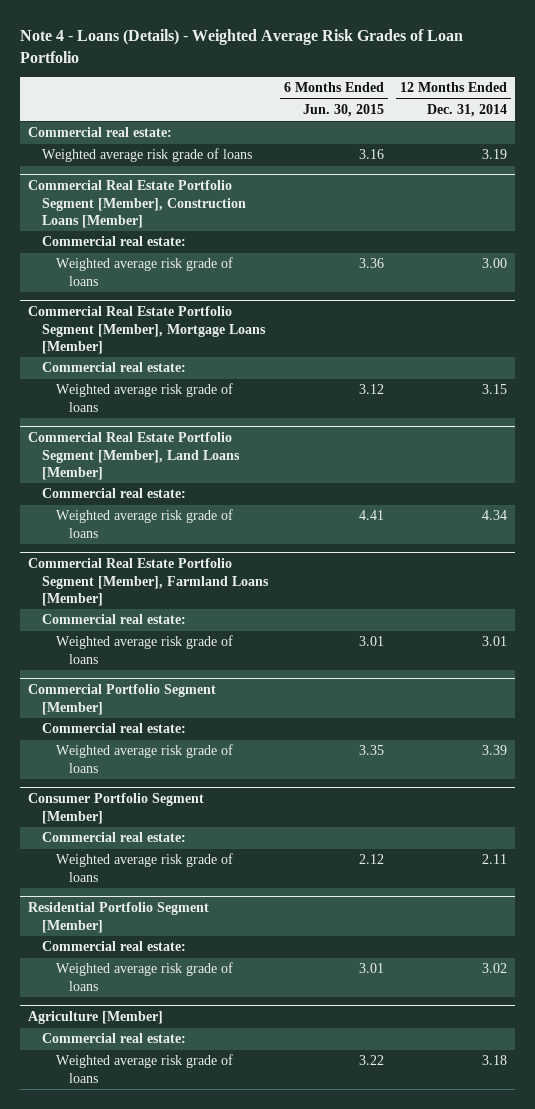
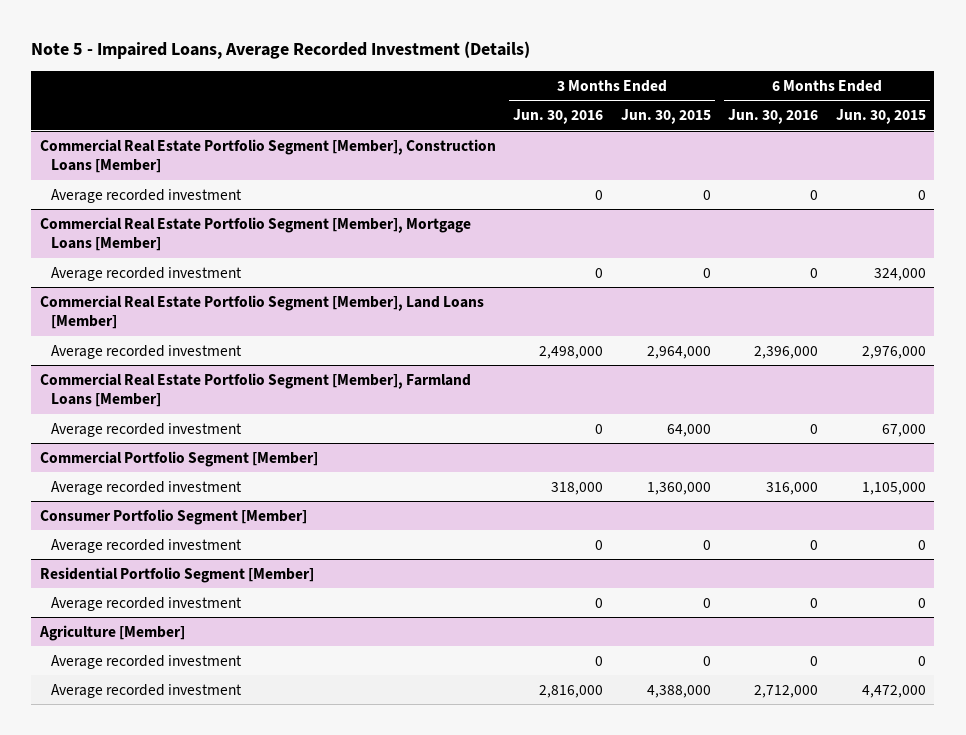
- Note 4 - Loans (Details) - Weighted Average Risk Grades of Loan Portfolio
+ Note 5 - Impaired Loans, Average Recorded Investment (Details)
- | 6 Months Ended Jun. 30, 2015 | 12 Months Ended Dec. 31, 2014
+ | 3 Months Ended Jun. 30, 2016 | 3 Months Ended Jun. 30, 2015 | 6 Months Ended Jun. 30, 2016 | 6 Months Ended Jun. 30, 2015
- Commercial real estate:
- Weighted average risk grade of loans | 3.16 | 3.19
@ Commercial Real Estate Portfolio Segment [Member], Construction Loans [Member]
- Commercial real estate:
- Weighted average risk grade of loans | 3.36 | 3.00
+ Average recorded investment | 0 | 0 | 0 | 0
@ Commercial Real Estate Portfolio Segment [Member], Mortgage Loans [Member]
- Commercial real estate:
- Weighted average risk grade of loans | 3.12 | 3.15
+ Average recorded investment | 0 | 0 | 0 | 324,000
@ Commercial Real Estate Portfolio Segment [Member], Land Loans [Member]
- Commercial real estate:
- Weighted average risk grade of loans | 4.41 | 4.34
+ Average recorded investment | 2,498,000 | 2,964,000 | 2,396,000 | 2,976,000
@ Commercial Real Estate Portfolio Segment [Member], Farmland Loans [Member]
- Commercial real estate:
- Weighted average risk grade of loans | 3.01 | 3.01
+ Average recorded investment | 0 | 64,000 | 0 | 67,000
@ Commercial Portfolio Segment [Member]
- Commercial real estate:
- Weighted average risk grade of loans | 3.35 | 3.39
+ Average recorded investment | 318,000 | 1,360,000 | 316,000 | 1,105,000
@ Consumer Portfolio Segment [Member]
- Commercial real estate:
- Weighted average risk grade of loans | 2.12 | 2.11
+ Average recorded investment | 0 | 0 | 0 | 0
@ Residential Portfolio Segment [Member]
- Commercial real estate:
- Weighted average risk grade of loans | 3.01 | 3.02
+ Average recorded investment | 0 | 0 | 0 | 0
@ Agriculture [Member]
- Commercial real estate:
- Weighted average risk grade of loans | 3.22 | 3.18
+ Average recorded investment | 0 | 0 | 0 | 0
+ Average recorded investment | 2,816,000 | 4,388,000 | 2,712,000 | 4,472,000

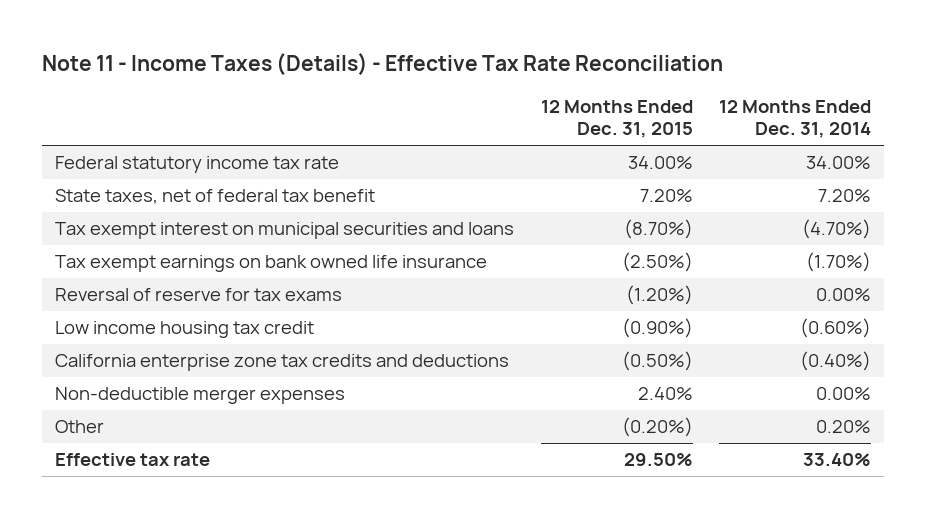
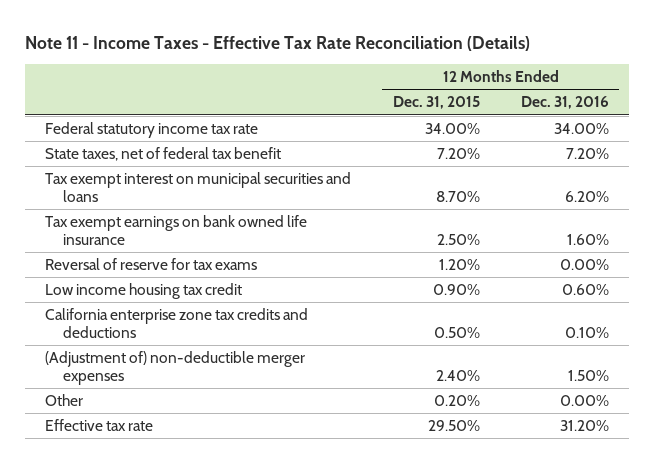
- Note 11 - Income Taxes (Details) - Effective Tax Rate Reconciliation
+ Note 11 - Income Taxes - Effective Tax Rate Reconciliation (Details)
- | 12 Months Ended Dec. 31, 2015 | 12 Months Ended Dec. 31, 2014
+ | 12 Months Ended Dec. 31, 2015 | 12 Months Ended Dec. 31, 2016
- Tax exempt interest on municipal securities and loans | (8.70%) | (4.70%)
- Tax exempt earnings on bank owned life insurance | (2.50%) | (1.70%)
- Reversal of reserve for tax exams | (1.20%) | 0.00%
- Low income housing tax credit | (0.90%) | (0.60%)
- California enterprise zone tax credits and deductions | (0.50%) | (0.40%)
- Non-deductible merger expenses | 2.40% | 0.00%
- Other | (0.20%) | 0.20%
+ Tax exempt interest on municipal securities and loans | 8.70% | 6.20%
+ Tax exempt earnings on bank owned life insurance | 2.50% | 1.60%
+ Reversal of reserve for tax exams | 1.20% | 0.00%
+ Low income housing tax credit | 0.90% | 0.60%
+ California enterprise zone tax credits and deductions | 0.50% | 0.10%
+ (Adjustment of) non-deductible merger expenses | 2.40% | 1.50%
+ Other | 0.20% | 0.00%

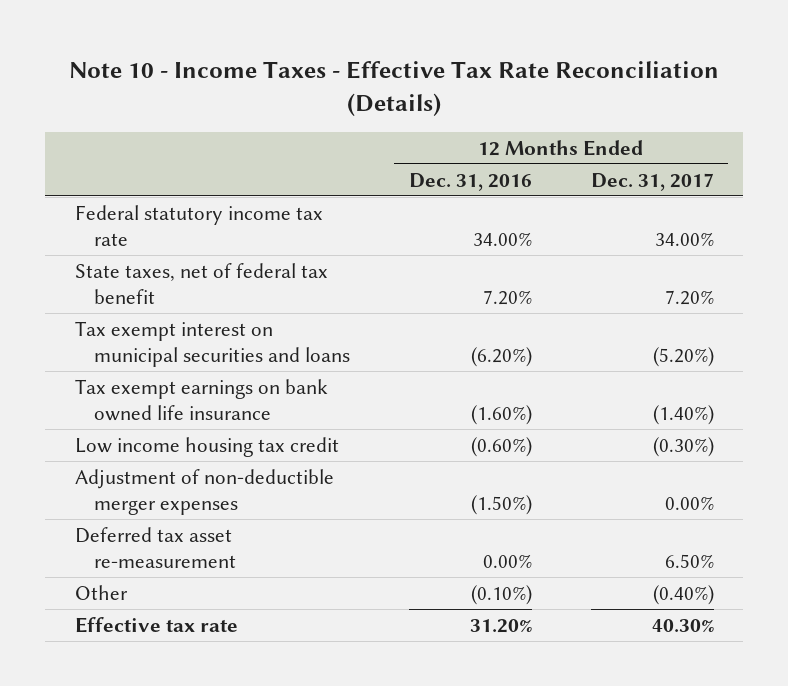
- Note 11 - Income Taxes - Effective Tax Rate Reconciliation (Details)
+ Note 10 - Income Taxes - Effective Tax Rate Reconciliation (Details)
- | 12 Months Ended Dec. 31, 2015 | 12 Months Ended Dec. 31, 2016
+ | 12 Months Ended Dec. 31, 2016 | 12 Months Ended Dec. 31, 2017
- Tax exempt interest on municipal securities and loans | 8.70% | 6.20%
- Tax exempt earnings on bank owned life insurance | 2.50% | 1.60%
- Reversal of reserve for tax exams | 1.20% | 0.00%
- Low income housing tax credit | 0.90% | 0.60%
- California enterprise zone tax credits and deductions | 0.50% | 0.10%
- (Adjustment of) non-deductible merger expenses | 2.40% | 1.50%
- Other | 0.20% | 0.00%
+ Tax exempt interest on municipal securities and loans | (6.20%) | (5.20%)
+ Tax exempt earnings on bank owned life insurance | (1.60%) | (1.40%)
+ Low income housing tax credit | (0.60%) | (0.30%)
+ Adjustment of non-deductible merger expenses | (1.50%) | 0.00%
+ Deferred tax asset re-measurement | 0.00% | 6.50%
+ Other | (0.10%) | (0.40%)

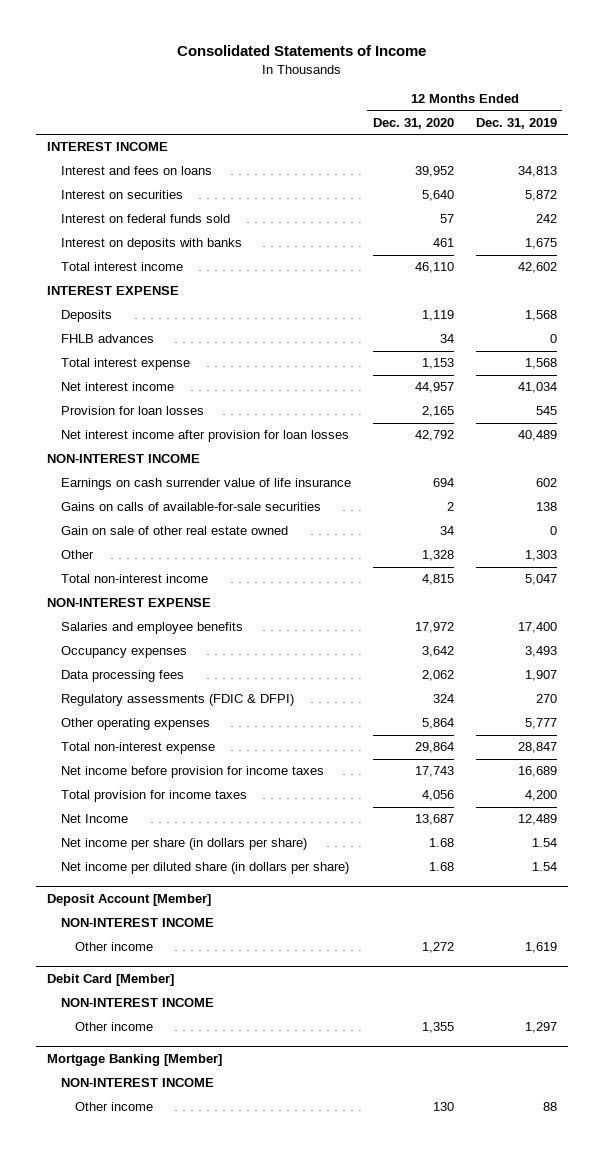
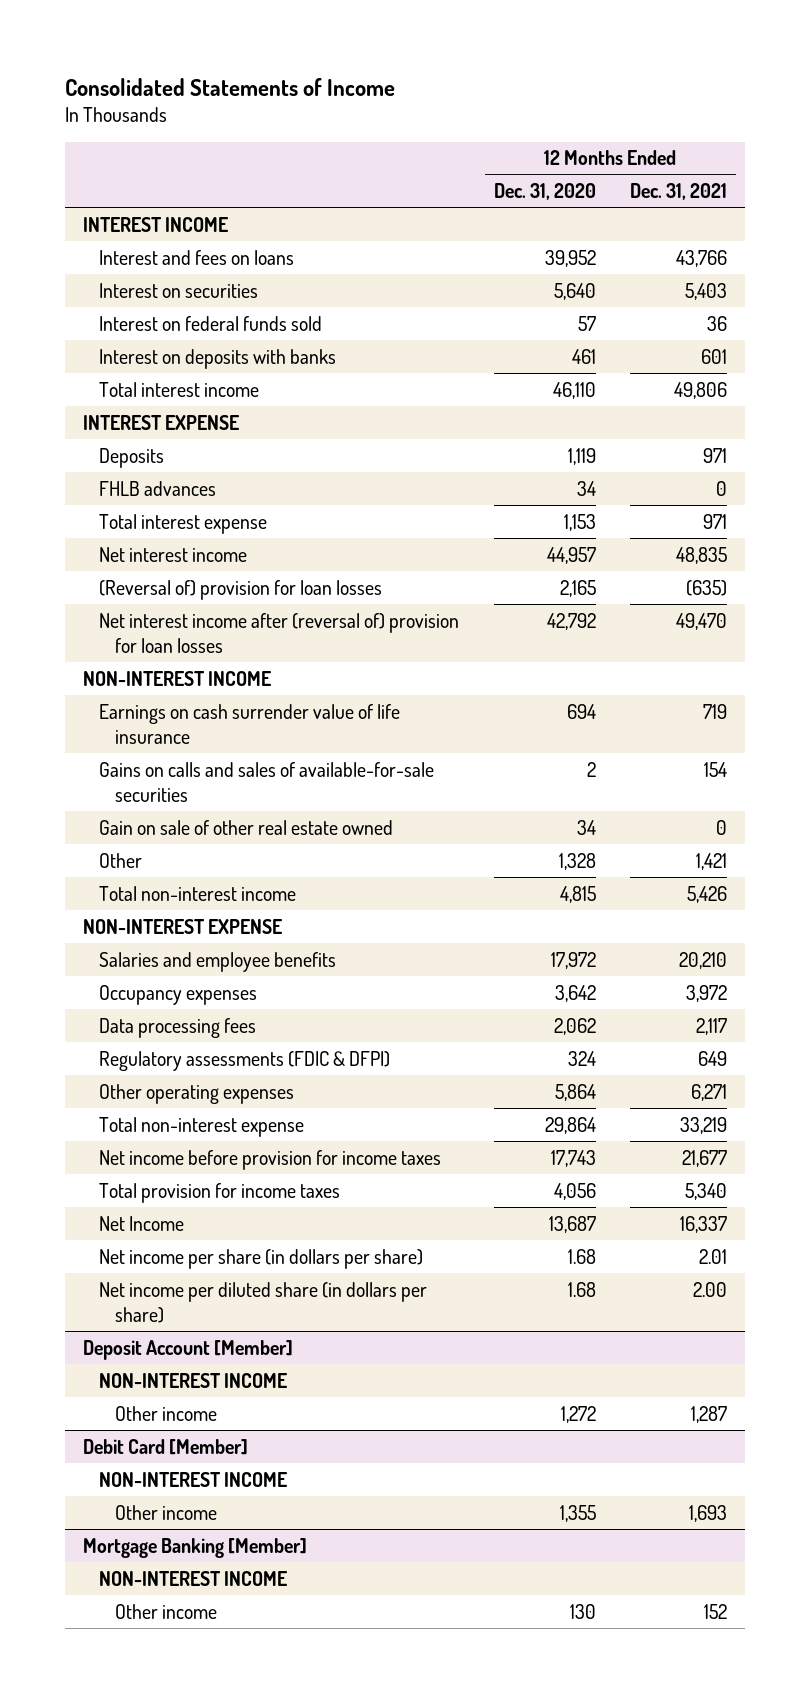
- | 12 Months Ended Dec. 31, 2020 | 12 Months Ended Dec. 31, 2019
+ | 12 Months Ended Dec. 31, 2020 | 12 Months Ended Dec. 31, 2021
- Provision for loan losses | 2,165 | 545
- Net interest income after provision for loan losses | 42,792 | 40,489
+ (Reversal of) provision for loan losses | 2,165 | (635)
+ Net interest income after (reversal of) provision for loan losses | 42,792 | 49,470
- Gains on calls of available-for-sale securities | 2 | 138
+ Gains on calls and sales of available-for-sale securities | 2 | 154

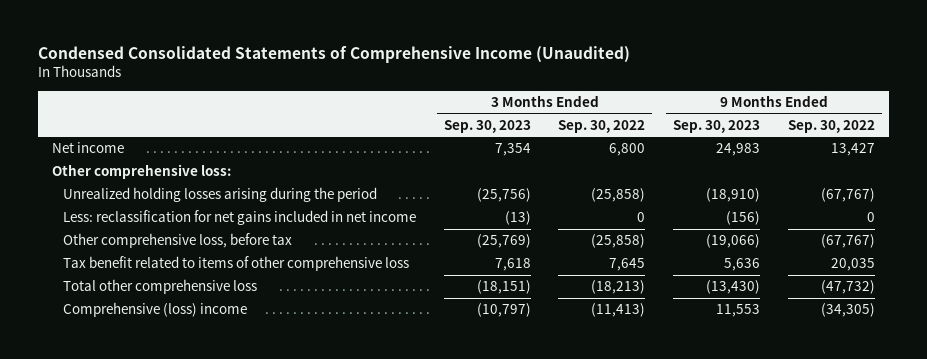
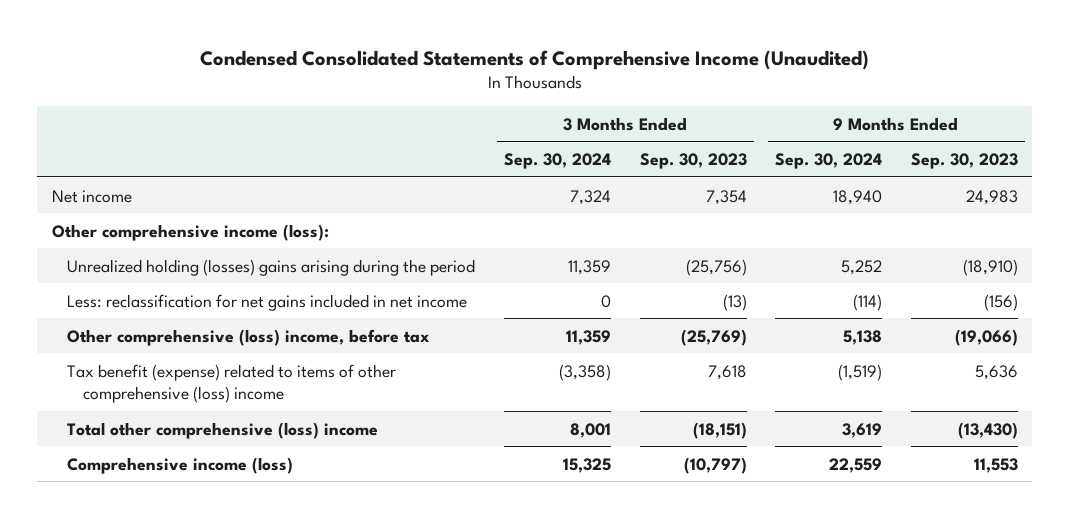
- | 3 Months Ended Sep. 30, 2023 | 3 Months Ended Sep. 30, 2022 | 9 Months Ended Sep. 30, 2023 | 9 Months Ended Sep. 30, 2022
+ | 3 Months Ended Sep. 30, 2024 | 3 Months Ended Sep. 30, 2023 | 9 Months Ended Sep. 30, 2024 | 9 Months Ended Sep. 30, 2023
- Other comprehensive loss:
- Unrealized holding losses arising during the period | (25,756) | (25,858) | (18,910) | (67,767)
+ Other comprehensive income (loss):
+ Unrealized holding (losses) gains arising during the period | 11,359 | (25,756) | 5,252 | (18,910)
- Other comprehensive loss, before tax | (25,769) | (25,858) | (19,066) | (67,767)
- Tax benefit related to items of other comprehensive loss | 7,618 | 7,645 | 5,636 | 20,035
- Total other comprehensive loss | (18,151) | (18,213) | (13,430) | (47,732)
- Comprehensive (loss) income | (10,797) | (11,413) | 11,553 | (34,305)
+ Other comprehensive (loss) income, before tax | 11,359 | (25,769) | 5,138 | (19,066)
+ Tax benefit (expense) related to items of other comprehensive (loss) income | (3,358) | 7,618 | (1,519) | 5,636
+ Total other comprehensive (loss) income | 8,001 | (18,151) | 3,619 | (13,430)
+ Comprehensive income (loss) | 15,325 | (10,797) | 22,559 | 11,553

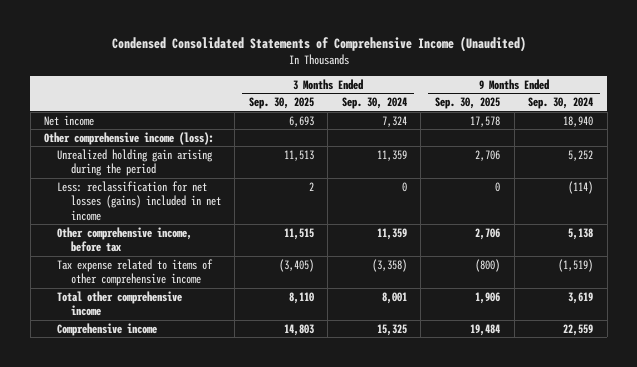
- | 3 Months Ended Sep. 30, 2024 | 3 Months Ended Sep. 30, 2023 | 9 Months Ended Sep. 30, 2024 | 9 Months Ended Sep. 30, 2023
+ | 3 Months Ended Sep. 30, 2025 | 3 Months Ended Sep. 30, 2024 | 9 Months Ended Sep. 30, 2025 | 9 Months Ended Sep. 30, 2024
- Unrealized holding (losses) gains arising during the period | 11,359 | (25,756) | 5,252 | (18,910)
- Less: reclassification for net gains included in net income | 0 | (13) | (114) | (156)
- Other comprehensive (loss) income, before tax | 11,359 | (25,769) | 5,138 | (19,066)
- Tax benefit (expense) related to items of other comprehensive (loss) income | (3,358) | 7,618 | (1,519) | 5,636
- Total other comprehensive (loss) income | 8,001 | (18,151) | 3,619 | (13,430)
- Comprehensive income (loss) | 15,325 | (10,797) | 22,559 | 11,553
+ Unrealized holding gain arising during the period | 11,513 | 11,359 | 2,706 | 5,252
+ Less: reclassification for net losses (gains) included in net income | 2 | 0 | 0 | (114)
+ Other comprehensive income, before tax | 11,515 | 11,359 | 2,706 | 5,138
+ Tax expense related to items of other comprehensive income | (3,405) | (3,358) | (800) | (1,519)
+ Total other comprehensive income | 8,110 | 8,001 | 1,906 | 3,619
+ Comprehensive income | 14,803 | 15,325 | 19,484 | 22,559

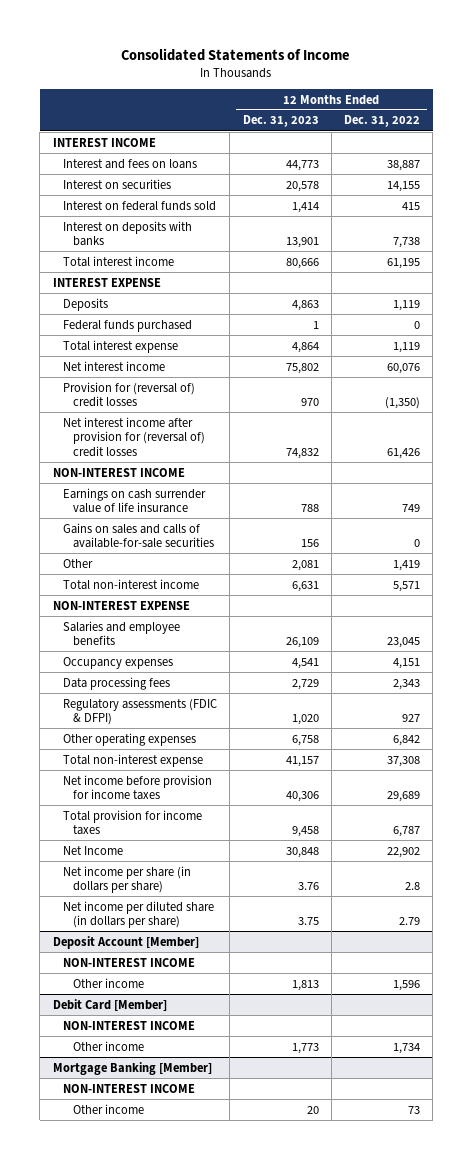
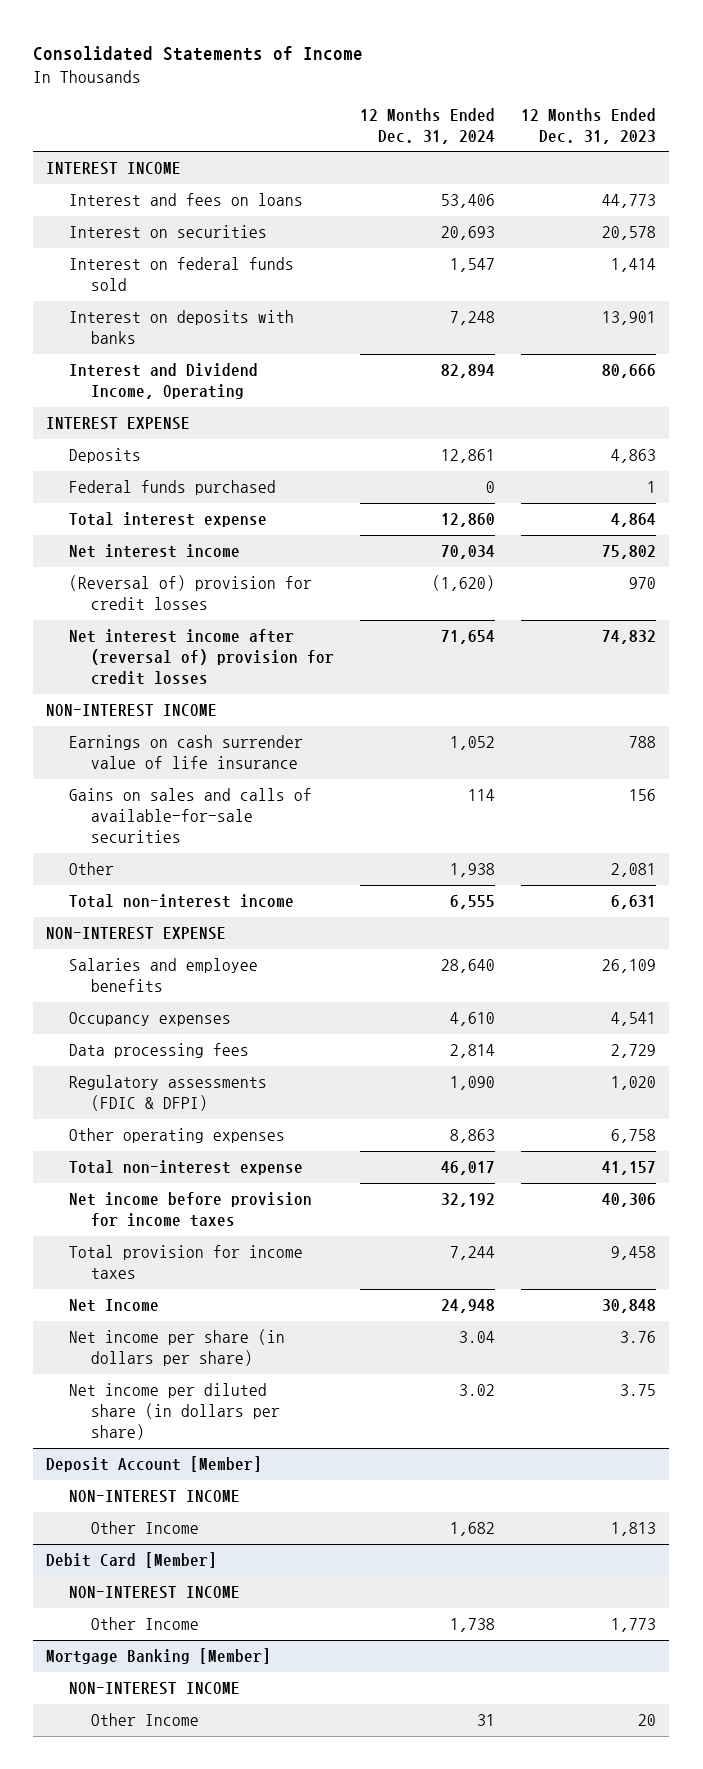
- | 12 Months Ended Dec. 31, 2023 | 12 Months Ended Dec. 31, 2022
+ | 12 Months Ended Dec. 31, 2024 | 12 Months Ended Dec. 31, 2023
- Total interest income | 80,666 | 61,195
+ Interest and Dividend Income, Operating | 82,894 | 80,666
- Provision for (reversal of) credit losses | 970 | (1,350)
- Net interest income after provision for (reversal of) credit losses | 74,832 | 61,426
+ (Reversal of) provision for credit losses | (1,620) | 970
+ Net interest income after (reversal of) provision for credit losses | 71,654 | 74,832
@ Deposit Account [Member]
- Other income | 1,813 | 1,596
+ Other Income | 1,682 | 1,813
@ Debit Card [Member]
- Other income | 1,773 | 1,734
+ Other Income | 1,738 | 1,773
@ Mortgage Banking [Member]
- Other income | 20 | 73
+ Other Income | 31 | 20

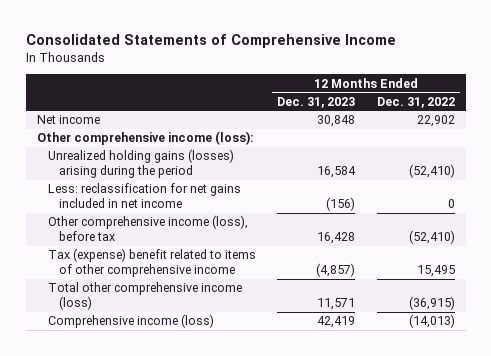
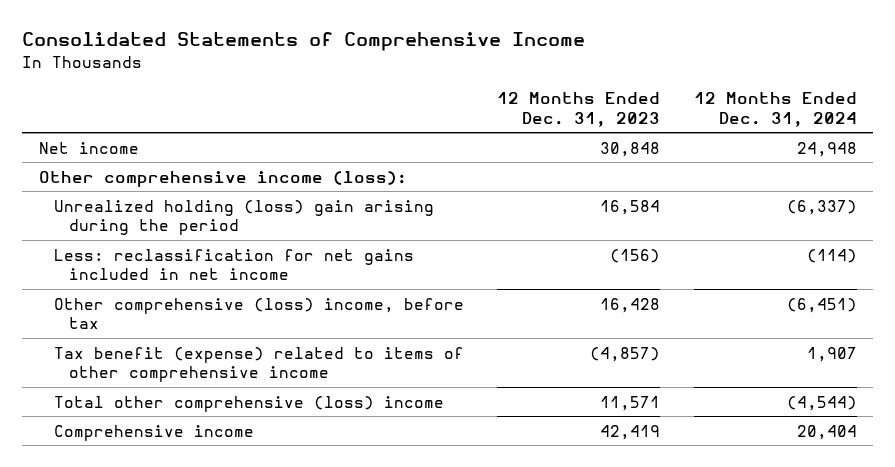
- | 12 Months Ended Dec. 31, 2023 | 12 Months Ended Dec. 31, 2022
+ | 12 Months Ended Dec. 31, 2023 | 12 Months Ended Dec. 31, 2024
- Unrealized holding gains (losses) arising during the period | 16,584 | (52,410)
+ Unrealized holding (loss) gain arising during the period | 16,584 | (6,337)
- Other comprehensive income (loss), before tax | 16,428 | (52,410)
- Tax (expense) benefit related to items of other comprehensive income | (4,857) | 15,495
- Total other comprehensive income (loss) | 11,571 | (36,915)
- Comprehensive income (loss) | 42,419 | (14,013)
+ Other comprehensive (loss) income, before tax | 16,428 | (6,451)
+ Tax benefit (expense) related to items of other comprehensive income | (4,857) | 1,907
+ Total other comprehensive (loss) income | 11,571 | (4,544)
+ Comprehensive income | 42,419 | 20,404

